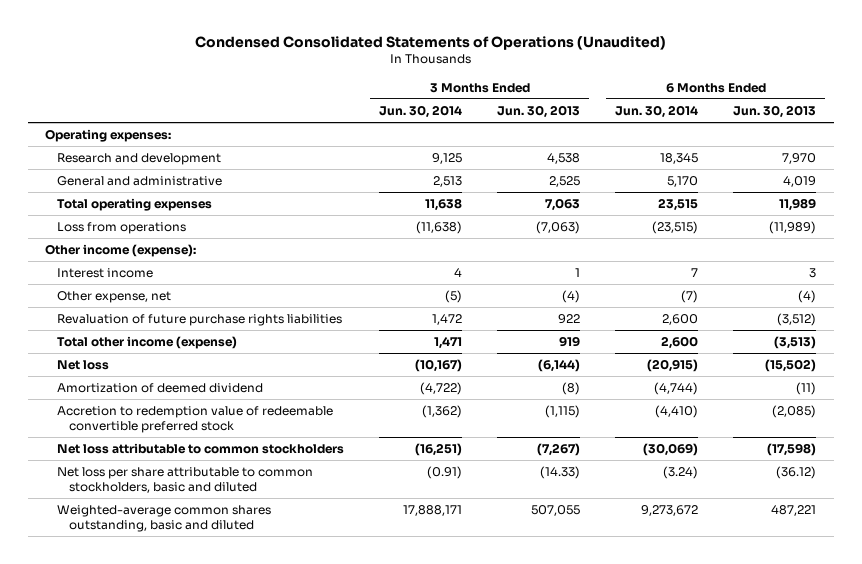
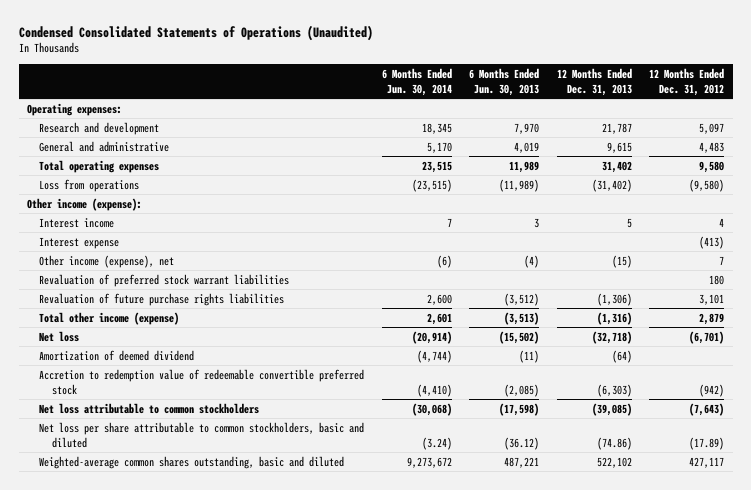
- | 3 Months Ended Jun. 30, 2014 | 3 Months Ended Jun. 30, 2013 | 6 Months Ended Jun. 30, 2014 | 6 Months Ended Jun. 30, 2013
+ | 6 Months Ended Jun. 30, 2014 | 6 Months Ended Jun. 30, 2013 | 12 Months Ended Dec. 31, 2013 | 12 Months Ended Dec. 31, 2012
- Other expense, net | (5) | (4) | (7) | (4)
+ Interest expense | | | | (413)
+ Other income (expense), net | (6) | (4) | (15) | 7
+ Revaluation of preferred stock warrant liabilities | | | | 180
- Total other income (expense) | 1,471 | 919 | 2,600 | (3,513)
- Net loss | (10,167) | (6,144) | (20,915) | (15,502)
+ Total other income (expense) | 2,601 | (3,513) | (1,316) | 2,879
+ Net loss | (20,914) | (15,502) | (32,718) | (6,701)
- Net loss attributable to common stockholders | (16,251) | (7,267) | (30,069) | (17,598)
+ Net loss attributable to common stockholders | (30,068) | (17,598) | (39,085) | (7,643)

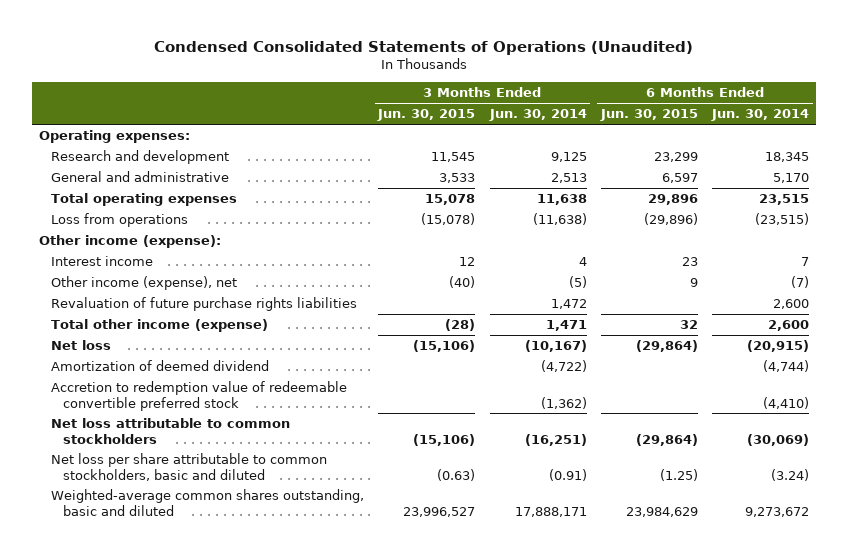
- | 6 Months Ended Jun. 30, 2014 | 6 Months Ended Jun. 30, 2013 | 12 Months Ended Dec. 31, 2013 | 12 Months Ended Dec. 31, 2012
+ | 3 Months Ended Jun. 30, 2015 | 3 Months Ended Jun. 30, 2014 | 6 Months Ended Jun. 30, 2015 | 6 Months Ended Jun. 30, 2014
- Interest expense | | | | (413)
- Other income (expense), net | (6) | (4) | (15) | 7
- Revaluation of preferred stock warrant liabilities | | | | 180
+ Other income (expense), net | (40) | (5) | 9 | (7)
- Total other income (expense) | 2,601 | (3,513) | (1,316) | 2,879
- Net loss | (20,914) | (15,502) | (32,718) | (6,701)
+ Total other income (expense) | (28) | 1,471 | 32 | 2,600
+ Net loss | (15,106) | (10,167) | (29,864) | (20,915)
- Net loss attributable to common stockholders | (30,068) | (17,598) | (39,085) | (7,643)
+ Net loss attributable to common stockholders | (15,106) | (16,251) | (29,864) | (30,069)

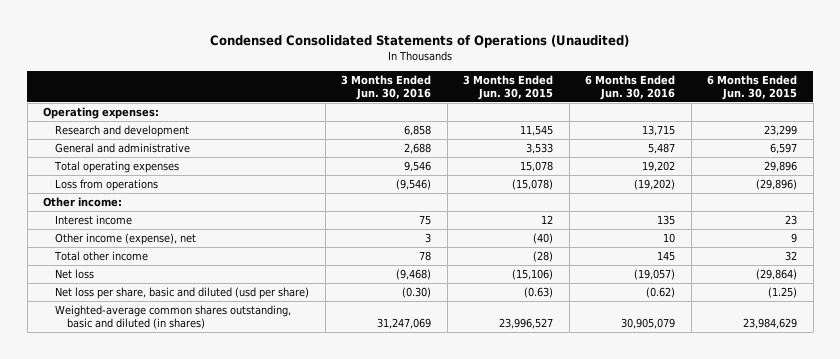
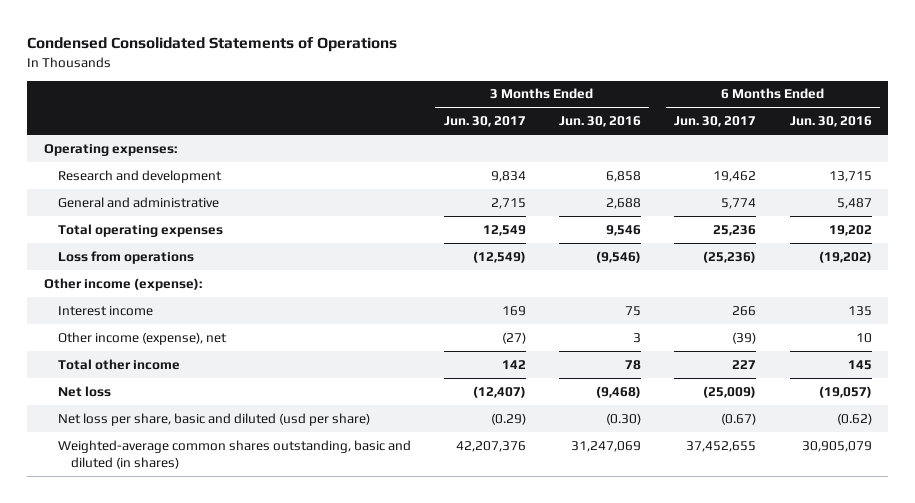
- Condensed Consolidated Statements of Operations (Unaudited)
+ Condensed Consolidated Statements of Operations
- | 3 Months Ended Jun. 30, 2016 | 3 Months Ended Jun. 30, 2015 | 6 Months Ended Jun. 30, 2016 | 6 Months Ended Jun. 30, 2015
+ | 3 Months Ended Jun. 30, 2017 | 3 Months Ended Jun. 30, 2016 | 6 Months Ended Jun. 30, 2017 | 6 Months Ended Jun. 30, 2016
- Other income:
+ Other income (expense):

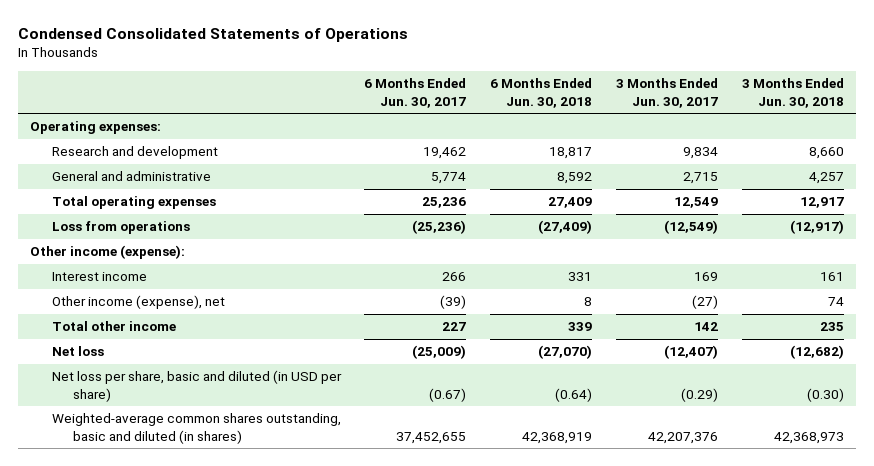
- | 3 Months Ended Jun. 30, 2017 | 3 Months Ended Jun. 30, 2016 | 6 Months Ended Jun. 30, 2017 | 6 Months Ended Jun. 30, 2016
+ | 6 Months Ended Jun. 30, 2017 | 6 Months Ended Jun. 30, 2018 | 3 Months Ended Jun. 30, 2017 | 3 Months Ended Jun. 30, 2018
- Net loss per share, basic and diluted (usd per share) | (0.29) | (0.30) | (0.67) | (0.62)
+ Net loss per share, basic and diluted (in USD per share) | (0.67) | (0.64) | (0.29) | (0.30)

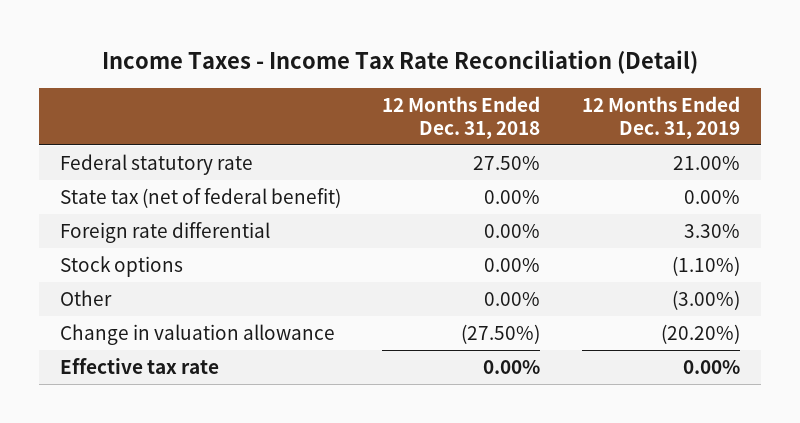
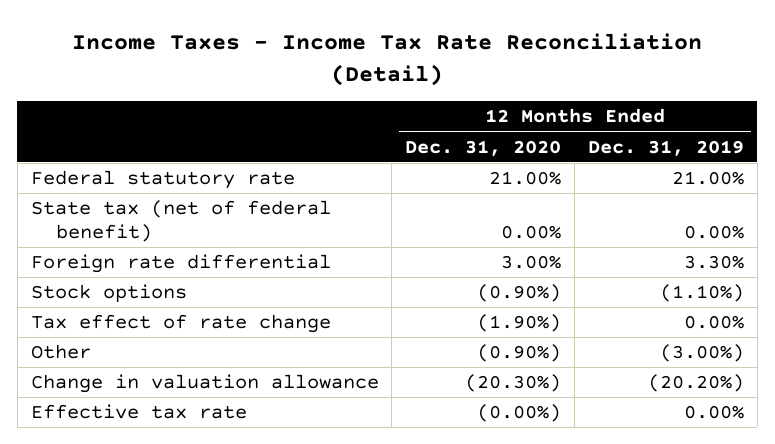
- | 12 Months Ended Dec. 31, 2018 | 12 Months Ended Dec. 31, 2019
+ | 12 Months Ended Dec. 31, 2020 | 12 Months Ended Dec. 31, 2019
+ Tax effect of rate change | (1.90%) | 0.00%

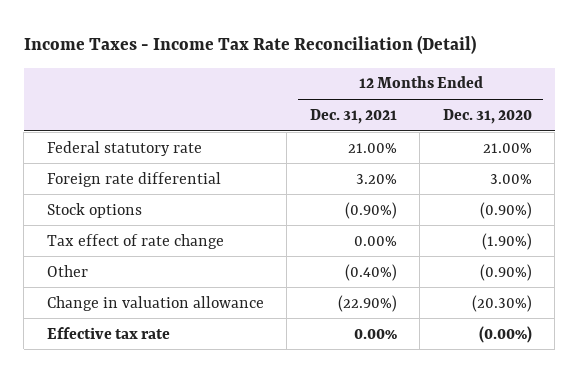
- | 12 Months Ended Dec. 31, 2020 | 12 Months Ended Dec. 31, 2019
+ | 12 Months Ended Dec. 31, 2021 | 12 Months Ended Dec. 31, 2020
- State tax (net of federal benefit) | 0.00% | 0.00%

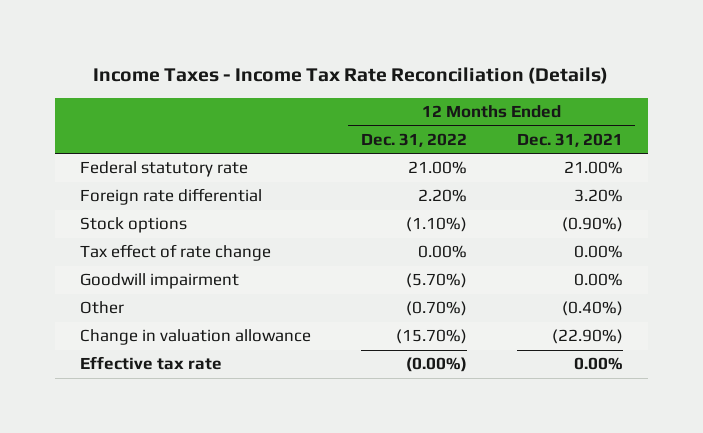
- Income Taxes - Income Tax Rate Reconciliation (Detail)
+ Income Taxes - Income Tax Rate Reconciliation (Details)
- | 12 Months Ended Dec. 31, 2021 | 12 Months Ended Dec. 31, 2020
+ | 12 Months Ended Dec. 31, 2022 | 12 Months Ended Dec. 31, 2021
+ Goodwill impairment | (5.70%) | 0.00%

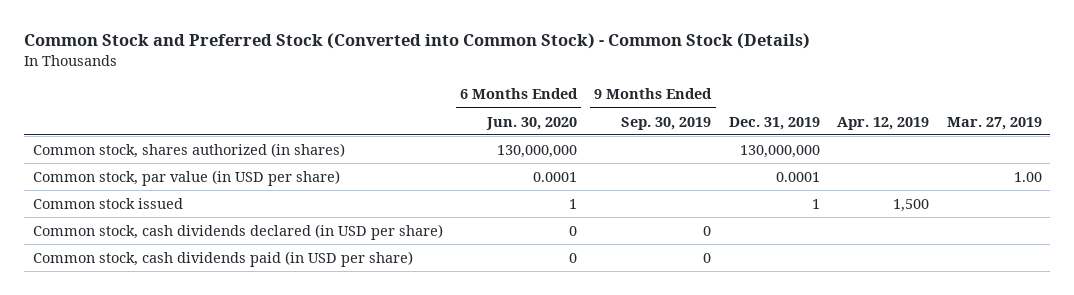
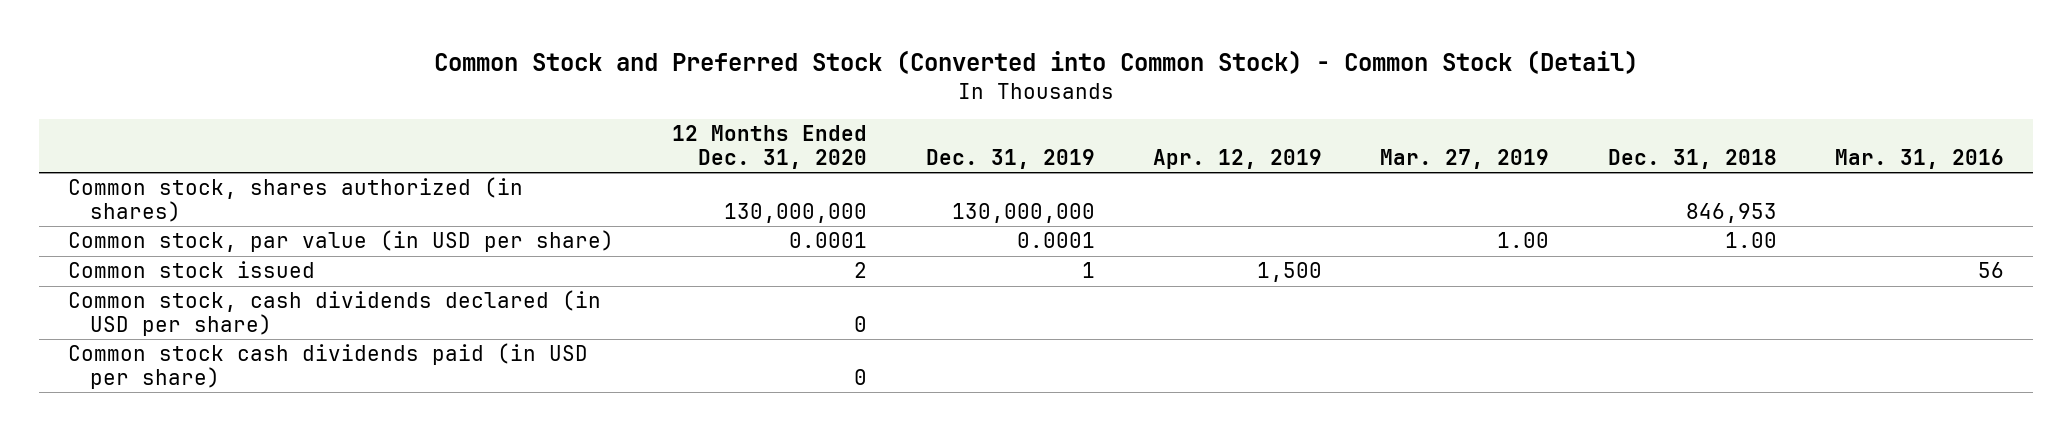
- Common Stock and Preferred Stock (Converted into Common Stock) - Common Stock (Details)
+ Common Stock and Preferred Stock (Converted into Common Stock) - Common Stock (Detail)
- | 6 Months Ended Jun. 30, 2020 | 9 Months Ended Sep. 30, 2019 | Dec. 31, 2019 | Apr. 12, 2019 | Mar. 27, 2019
+ | 12 Months Ended Dec. 31, 2020 | Dec. 31, 2019 | Apr. 12, 2019 | Mar. 27, 2019 | Dec. 31, 2018 | Mar. 31, 2016
- Common stock, cash dividends paid (in USD per share) | 0 | 0 | | |
+ Common stock cash dividends paid (in USD per share) | 0 | | | | |

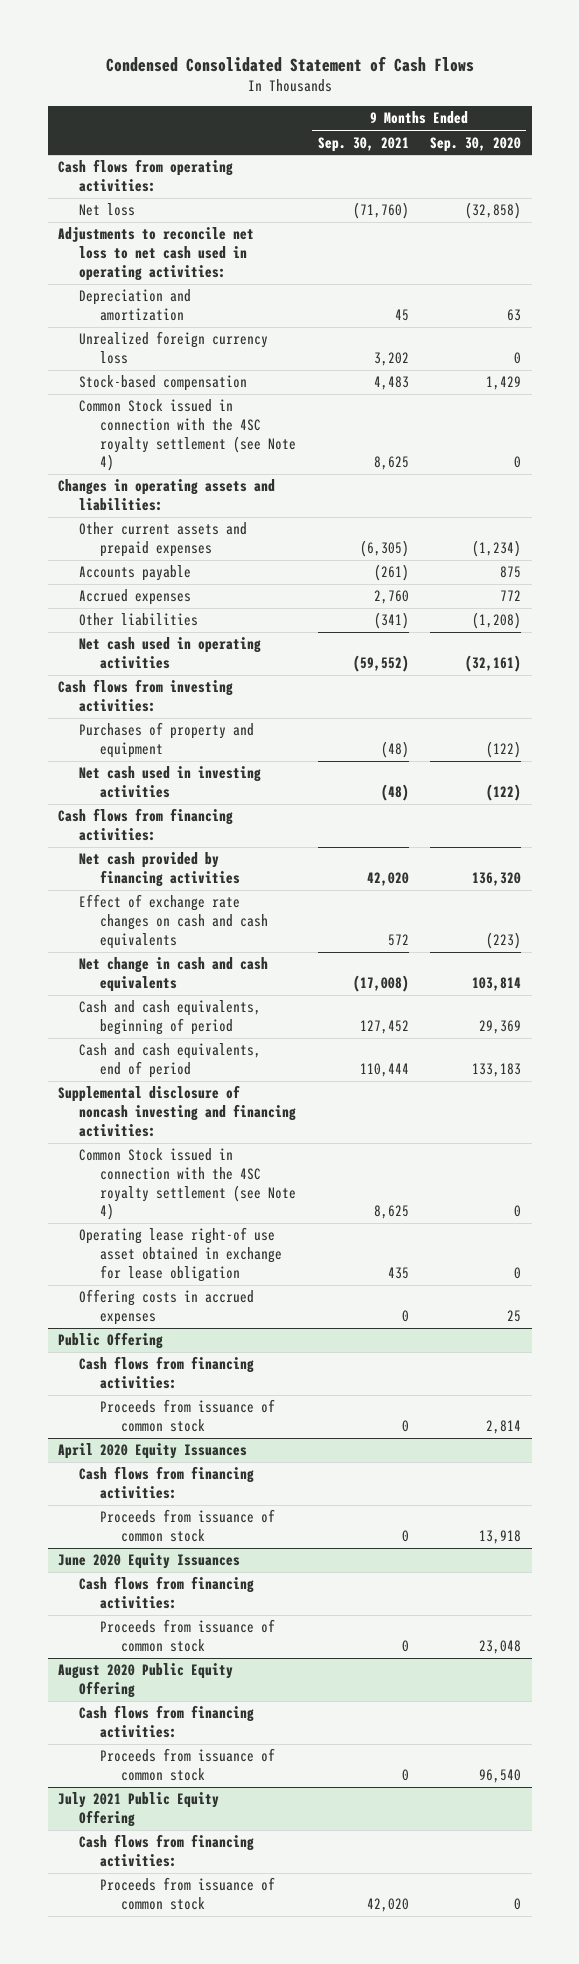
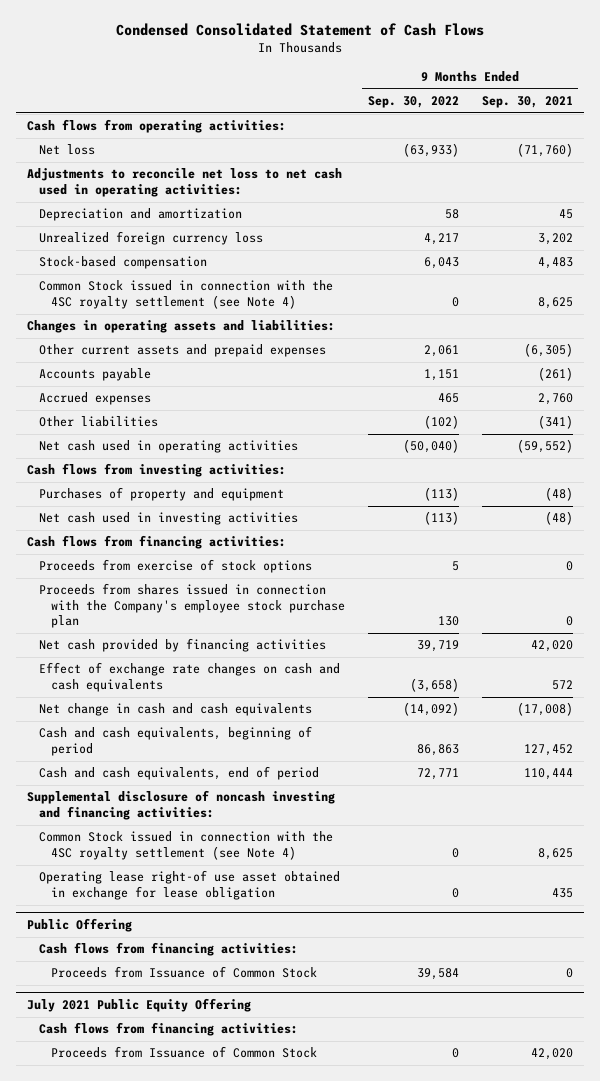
- | 9 Months Ended Sep. 30, 2021 | 9 Months Ended Sep. 30, 2020
+ | 9 Months Ended Sep. 30, 2022 | 9 Months Ended Sep. 30, 2021
+ Proceeds from exercise of stock options | 5 | 0
+ Proceeds from shares issued in connection with the Company's employee stock purchase plan | 130 | 0
- Offering costs in accrued expenses | 0 | 25
@ Public Offering
- Proceeds from issuance of common stock | 0 | 2,814
- April 2020 Equity Issuances
- Cash flows from financing activities:
- Proceeds from issuance of common stock | 0 | 13,918
- June 2020 Equity Issuances
- Cash flows from financing activities:
- Proceeds from issuance of common stock | 0 | 23,048
- August 2020 Public Equity Offering
- Cash flows from financing activities:
- Proceeds from issuance of common stock | 0 | 96,540
@ Public Offering
+ Proceeds from Issuance of Common Stock | 39,584 | 0
@ July 2021 Public Equity Offering
- Proceeds from issuance of common stock | 42,020 | 0
+ Proceeds from Issuance of Common Stock | 0 | 42,020

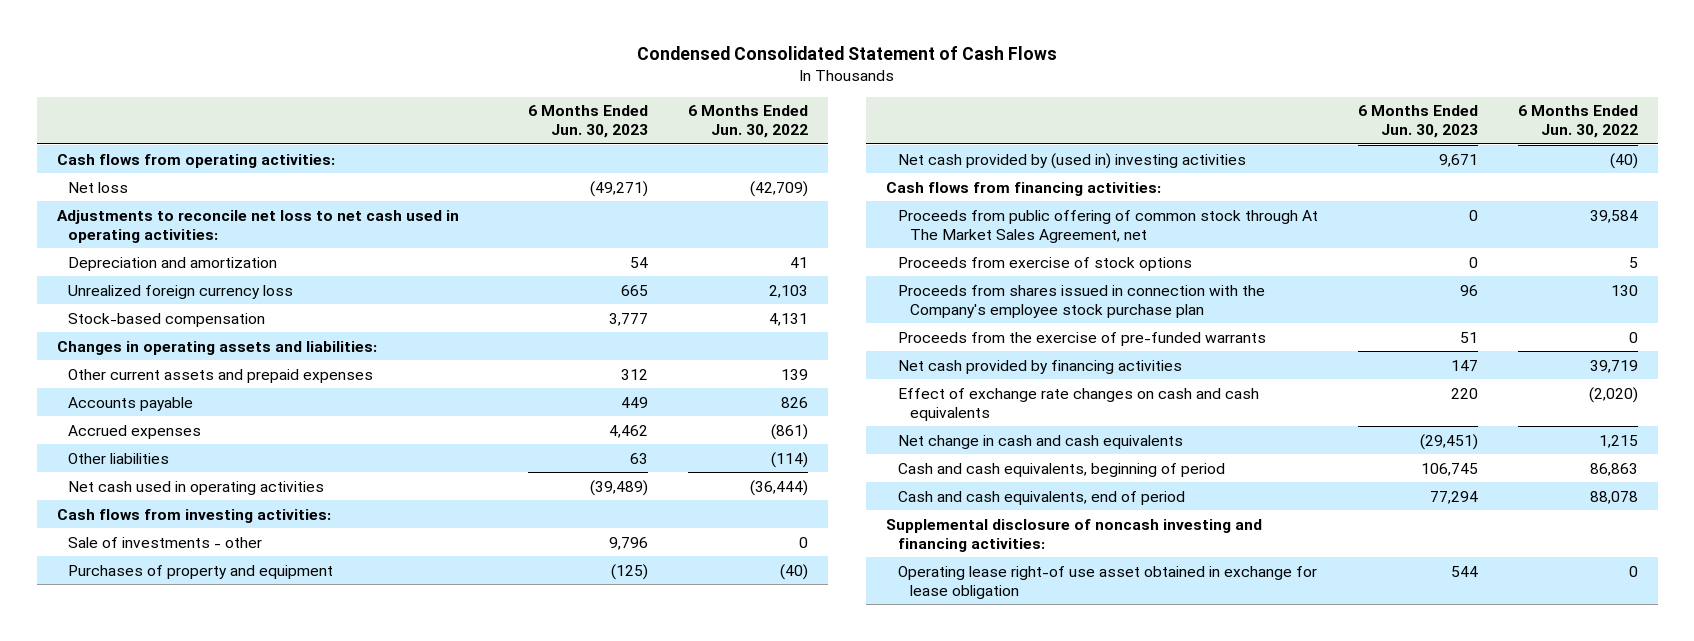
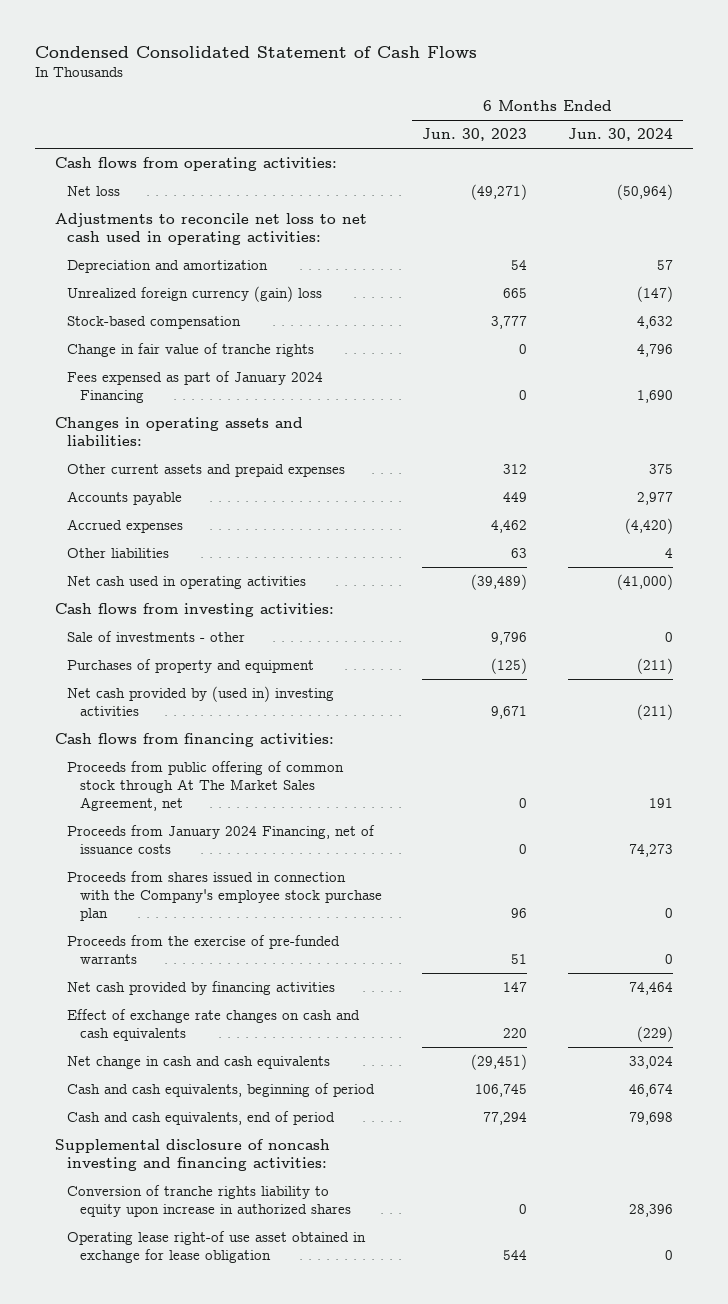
- | 6 Months Ended Jun. 30, 2023 | 6 Months Ended Jun. 30, 2022
+ | 6 Months Ended Jun. 30, 2023 | 6 Months Ended Jun. 30, 2024
- Unrealized foreign currency loss | 665 | 2,103
+ Unrealized foreign currency (gain) loss | 665 | (147)
+ Change in fair value of tranche rights | 0 | 4,796
+ Fees expensed as part of January 2024 Financing | 0 | 1,690
- Proceeds from exercise of stock options | 0 | 5
+ Proceeds from January 2024 Financing, net of issuance costs | 0 | 74,273
+ Conversion of tranche rights liability to equity upon increase in authorized shares | 0 | 28,396

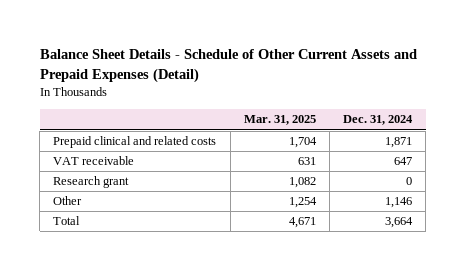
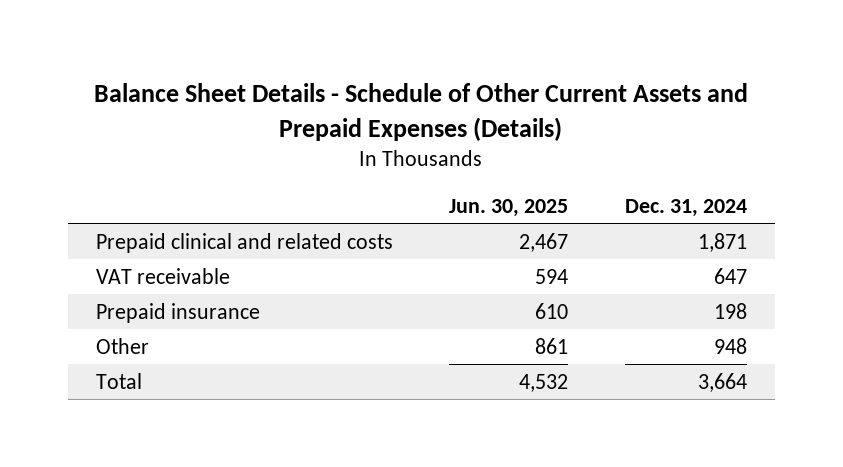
- Balance Sheet Details - Schedule of Other Current Assets and Prepaid Expenses (Detail)
+ Balance Sheet Details - Schedule of Other Current Assets and Prepaid Expenses (Details)
- | Mar. 31, 2025 | Dec. 31, 2024
+ | Jun. 30, 2025 | Dec. 31, 2024
- Research grant | 1,082 | 0
- Other | 1,254 | 1,146
+ Prepaid insurance | 610 | 198
+ Other | 861 | 948

